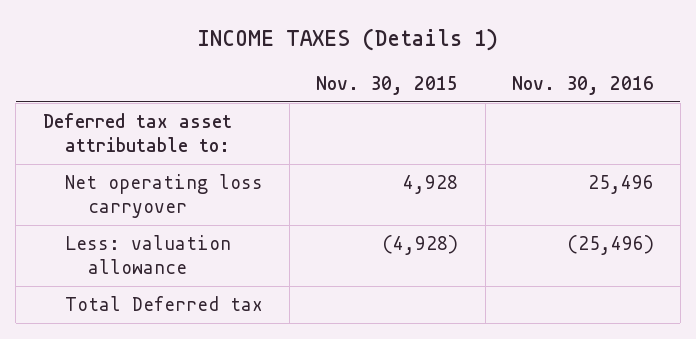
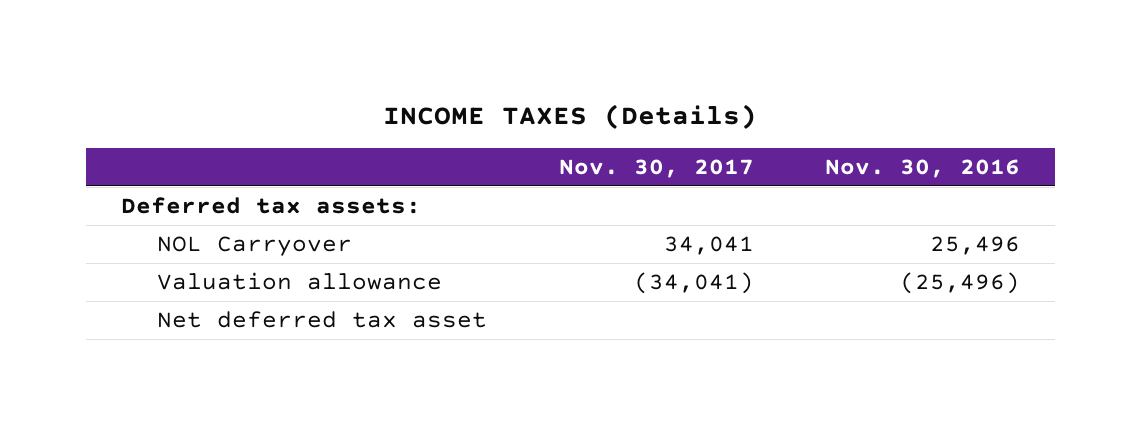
- INCOME TAXES (Details 1)
+ INCOME TAXES (Details)
- | Nov. 30, 2015 | Nov. 30, 2016
+ | Nov. 30, 2017 | Nov. 30, 2016
- Deferred tax asset attributable to:
- Net operating loss carryover | 4,928 | 25,496
- Less: valuation allowance | (4,928) | (25,496)
- Total Deferred tax
+ Deferred tax assets:
+ NOL Carryover | 34,041 | 25,496
+ Valuation allowance | (34,041) | (25,496)
+ Net deferred tax asset

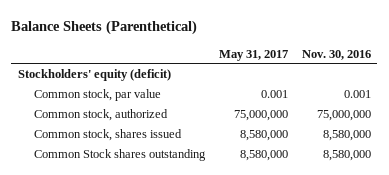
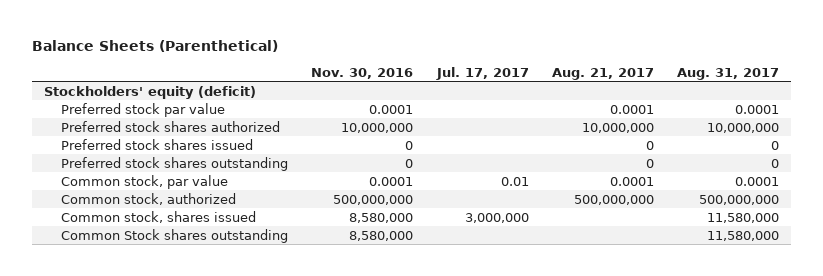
- | May 31, 2017 | Nov. 30, 2016
+ | Nov. 30, 2016 | Jul. 17, 2017 | Aug. 21, 2017 | Aug. 31, 2017
- Common stock, par value | 0.001 | 0.001
- Common stock, authorized | 75,000,000 | 75,000,000
+ Preferred stock par value | 0.0001 | | 0.0001 | 0.0001
+ Preferred stock shares authorized | 10,000,000 | | 10,000,000 | 10,000,000
+ Preferred stock shares issued | 0 | | 0 | 0
+ Preferred stock shares outstanding | 0 | | 0 | 0
+ Common stock, par value | 0.0001 | 0.01 | 0.0001 | 0.0001
+ Common stock, authorized | 500,000,000 | | 500,000,000 | 500,000,000

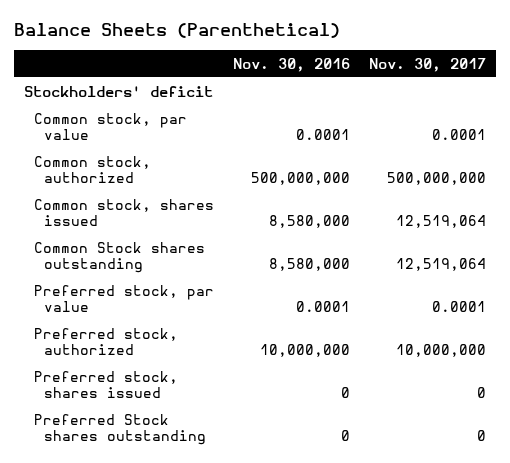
- | Nov. 30, 2016 | Jul. 17, 2017 | Aug. 21, 2017 | Aug. 31, 2017
+ | Nov. 30, 2016 | Nov. 30, 2017
- Stockholders' equity (deficit)
- Preferred stock par value | 0.0001 | | 0.0001 | 0.0001
- Preferred stock shares authorized | 10,000,000 | | 10,000,000 | 10,000,000
- Preferred stock shares issued | 0 | | 0 | 0
- Preferred stock shares outstanding | 0 | | 0 | 0
+ Stockholders' deficit
+ Preferred stock, par value | 0.0001 | 0.0001
+ Preferred stock, authorized | 10,000,000 | 10,000,000
+ Preferred stock, shares issued | 0 | 0
+ Preferred Stock shares outstanding | 0 | 0

